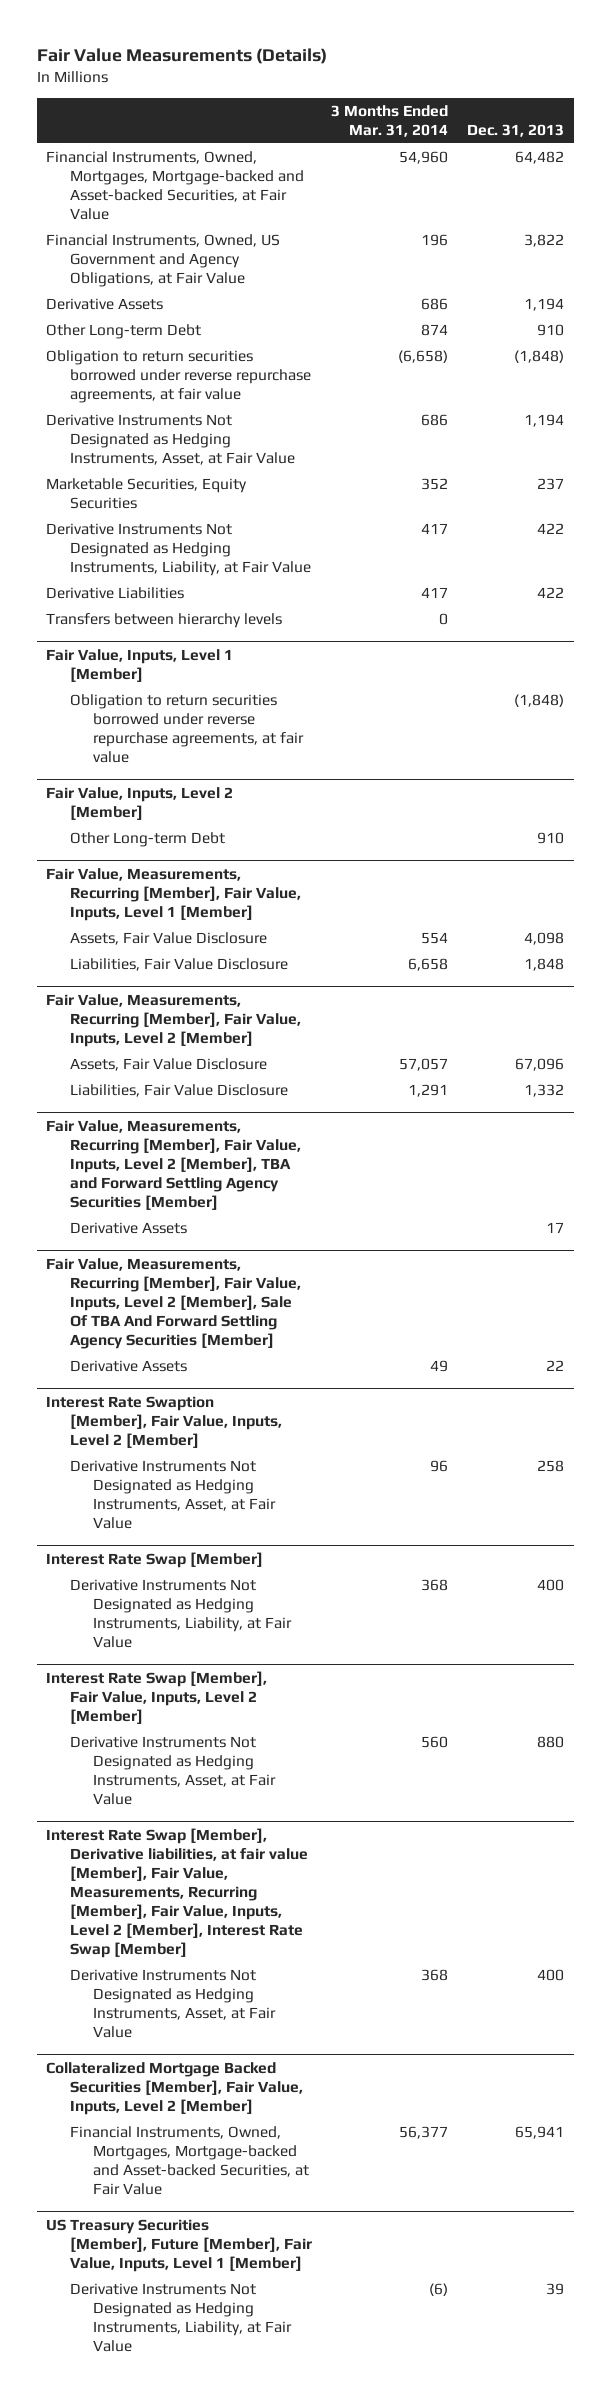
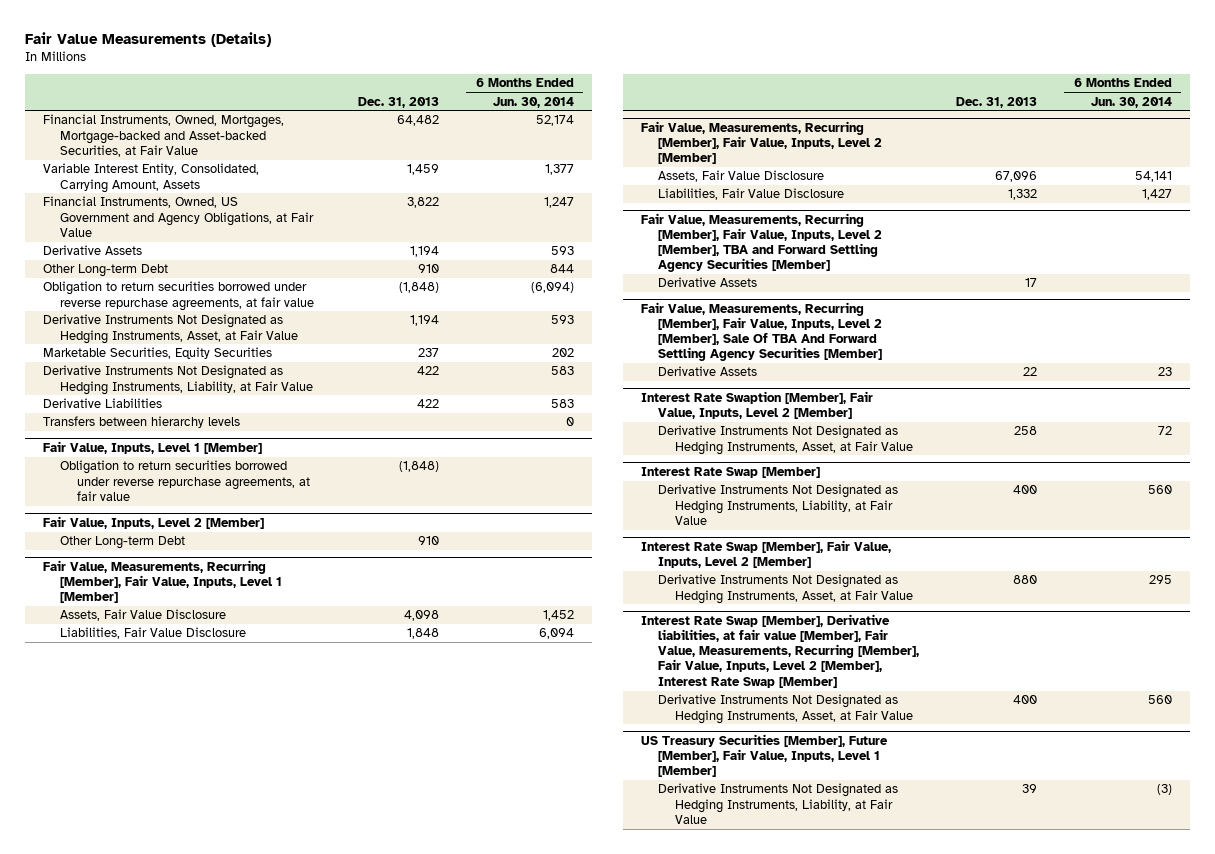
- | 3 Months Ended Mar. 31, 2014 | Dec. 31, 2013
+ | Dec. 31, 2013 | 6 Months Ended Jun. 30, 2014
+ Variable Interest Entity, Consolidated, Carrying Amount, Assets | 1,459 | 1,377
- Collateralized Mortgage Backed Securities [Member], Fair Value, Inputs, Level 2 [Member]
- Financial Instruments, Owned, Mortgages, Mortgage-backed and Asset-backed Securities, at Fair Value | 56,377 | 65,941

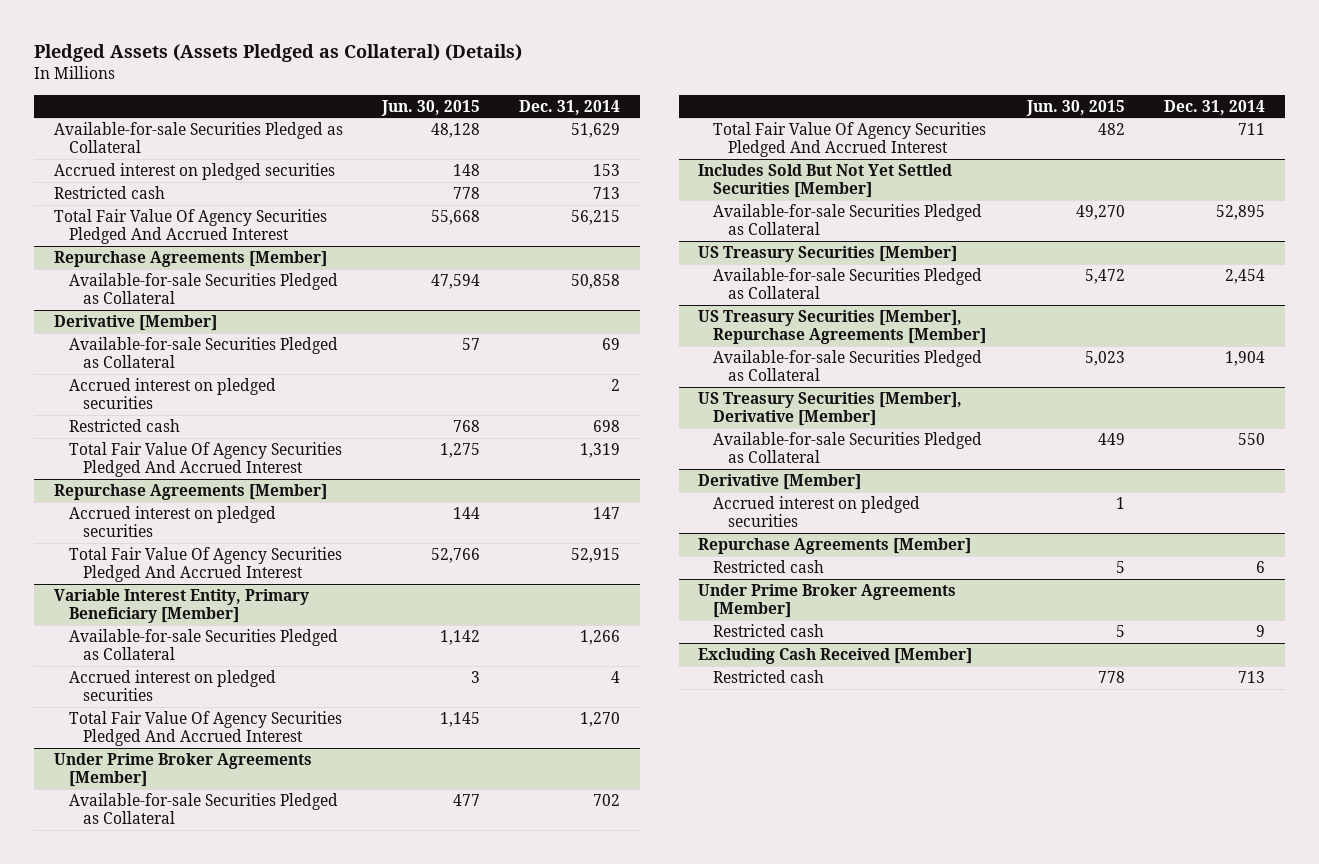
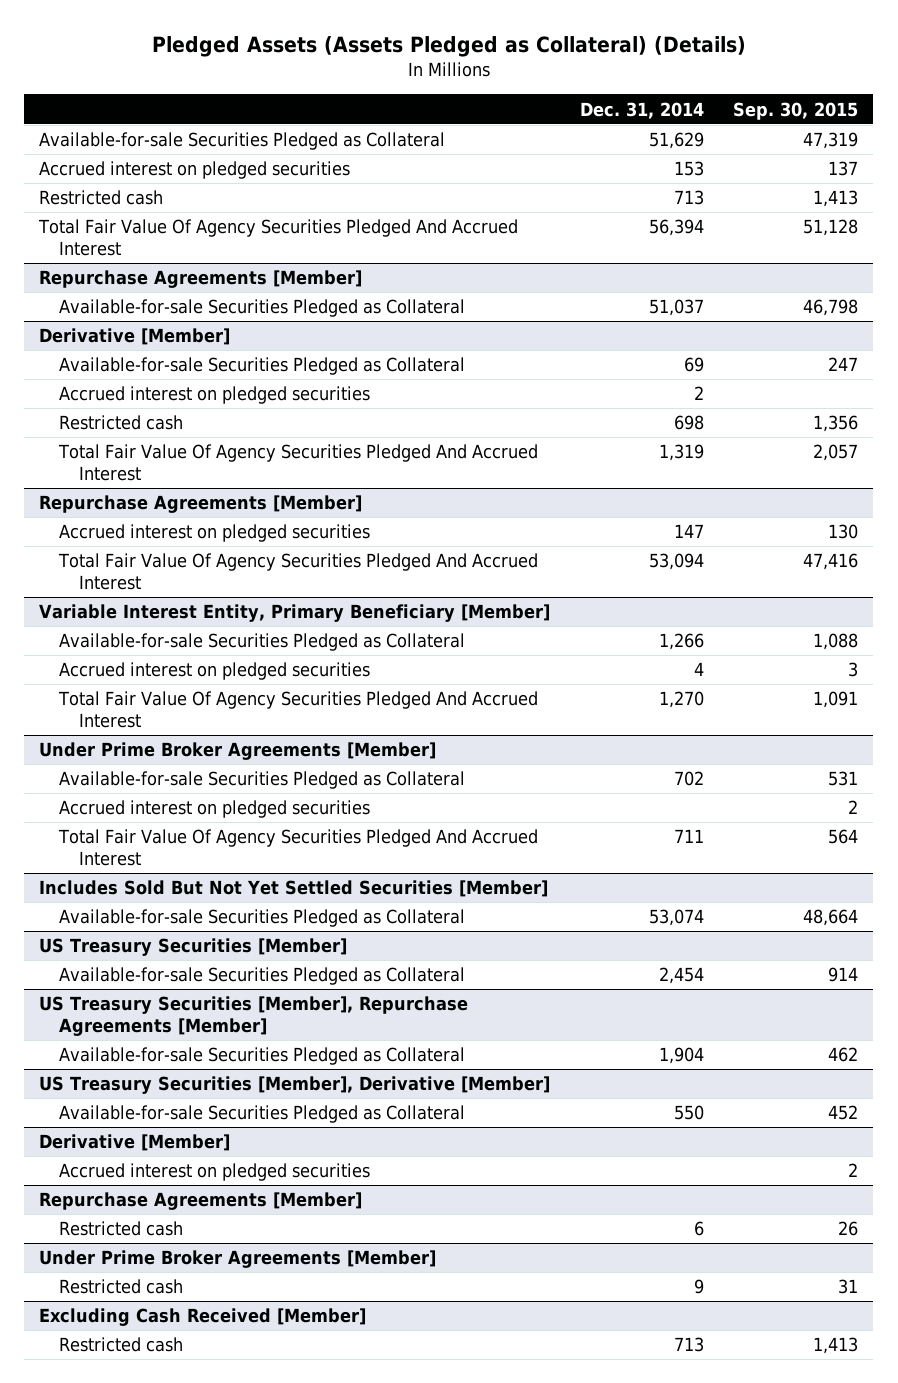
- | Jun. 30, 2015 | Dec. 31, 2014
+ | Dec. 31, 2014 | Sep. 30, 2015
- Total Fair Value Of Agency Securities Pledged And Accrued Interest | 55,668 | 56,215
+ Total Fair Value Of Agency Securities Pledged And Accrued Interest | 56,394 | 51,128
@ Repurchase Agreements [Member]
- Available-for-sale Securities Pledged as Collateral | 47,594 | 50,858
+ Available-for-sale Securities Pledged as Collateral | 51,037 | 46,798
- Total Fair Value Of Agency Securities Pledged And Accrued Interest | 52,766 | 52,915
+ Total Fair Value Of Agency Securities Pledged And Accrued Interest | 53,094 | 47,416
@ Under Prime Broker Agreements [Member]
+ Accrued interest on pledged securities | | 2
@ Includes Sold But Not Yet Settled Securities [Member]
- Available-for-sale Securities Pledged as Collateral | 49,270 | 52,895
+ Available-for-sale Securities Pledged as Collateral | 53,074 | 48,664

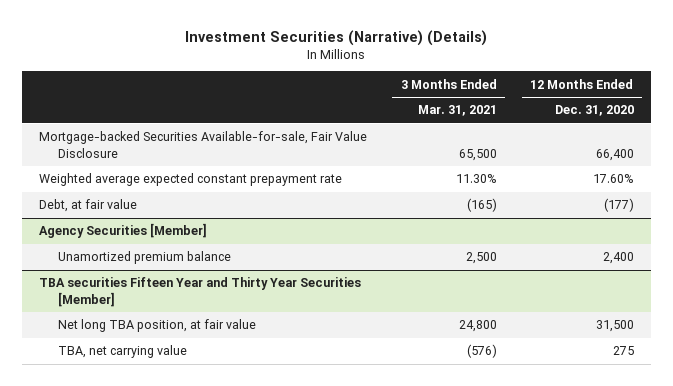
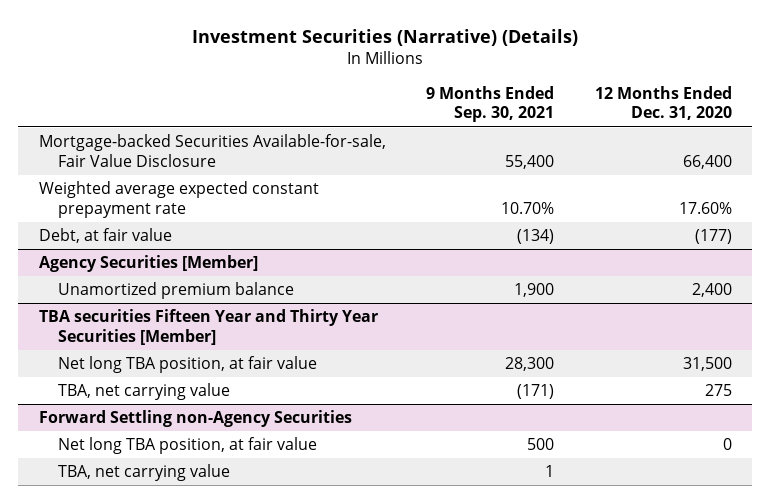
- | 3 Months Ended Mar. 31, 2021 | 12 Months Ended Dec. 31, 2020
+ | 9 Months Ended Sep. 30, 2021 | 12 Months Ended Dec. 31, 2020
+ Forward Settling non-Agency Securities
+ Net long TBA position, at fair value | 500 | 0
+ TBA, net carrying value | 1 |

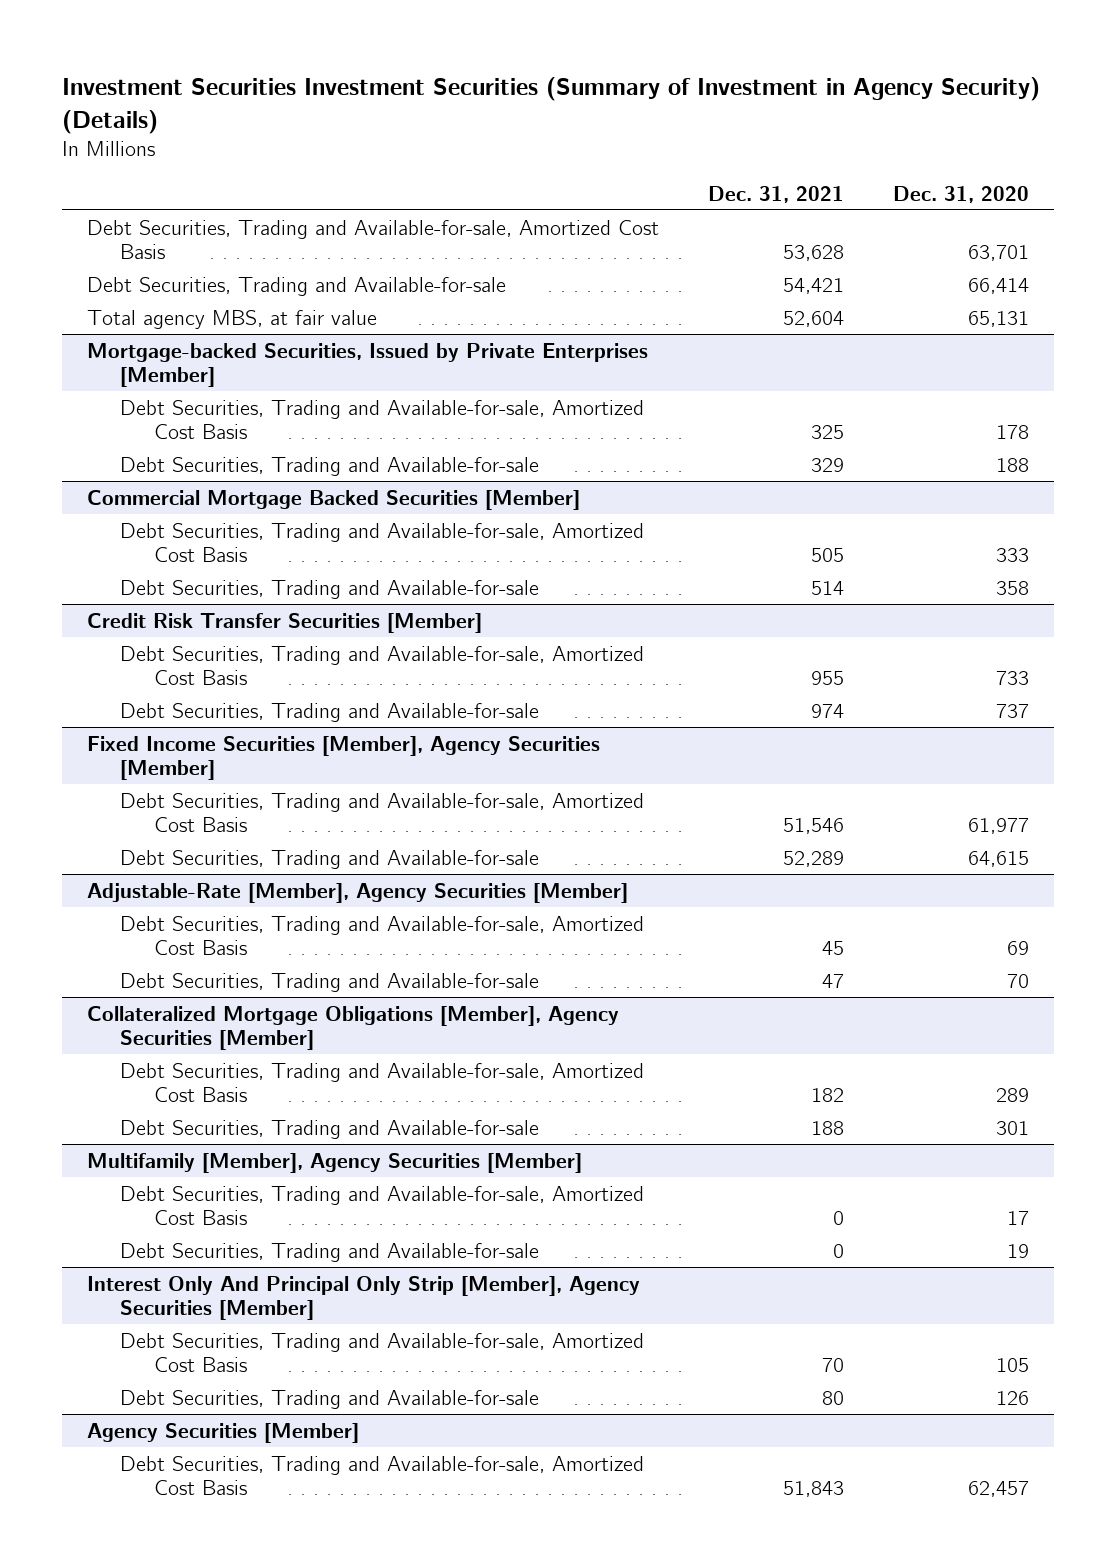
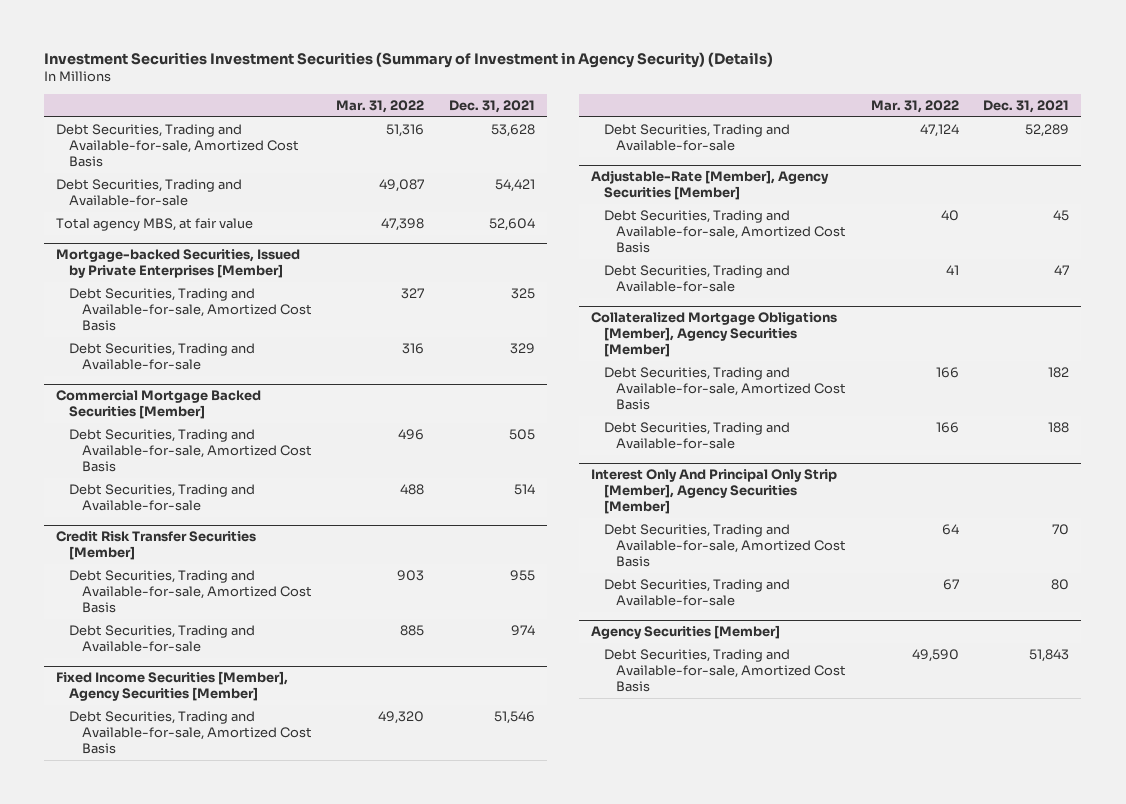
- | Dec. 31, 2021 | Dec. 31, 2020
+ | Mar. 31, 2022 | Dec. 31, 2021
- Multifamily [Member], Agency Securities [Member]
- Debt Securities, Trading and Available-for-sale, Amortized Cost Basis | 0 | 17
- Debt Securities, Trading and Available-for-sale | 0 | 19

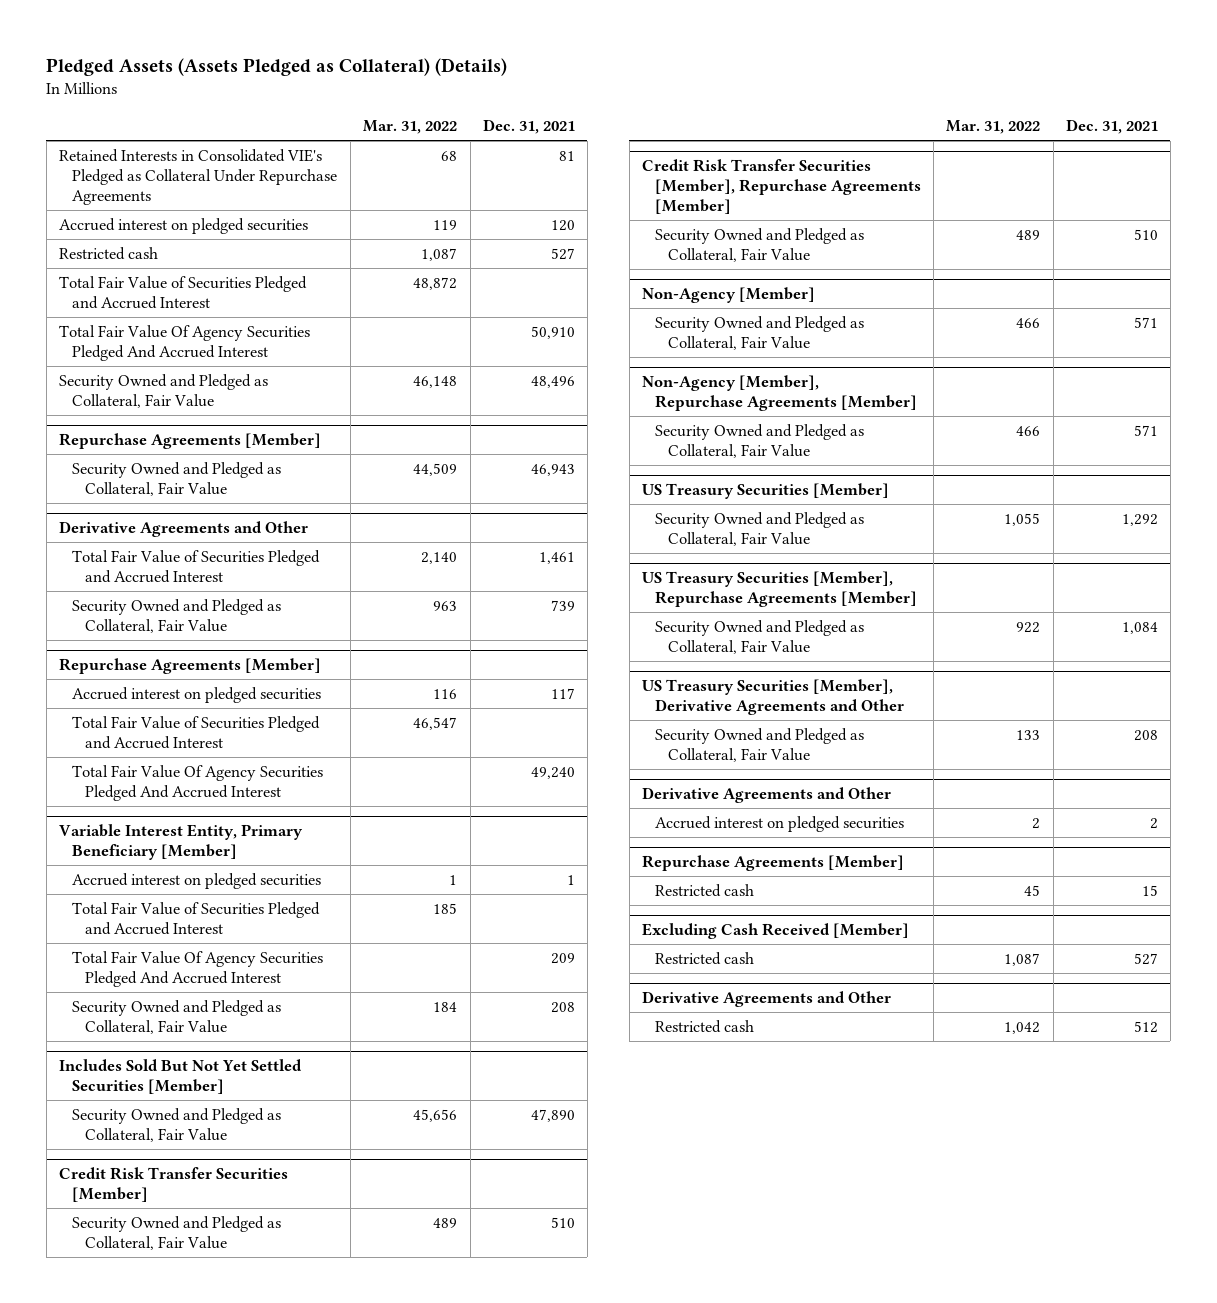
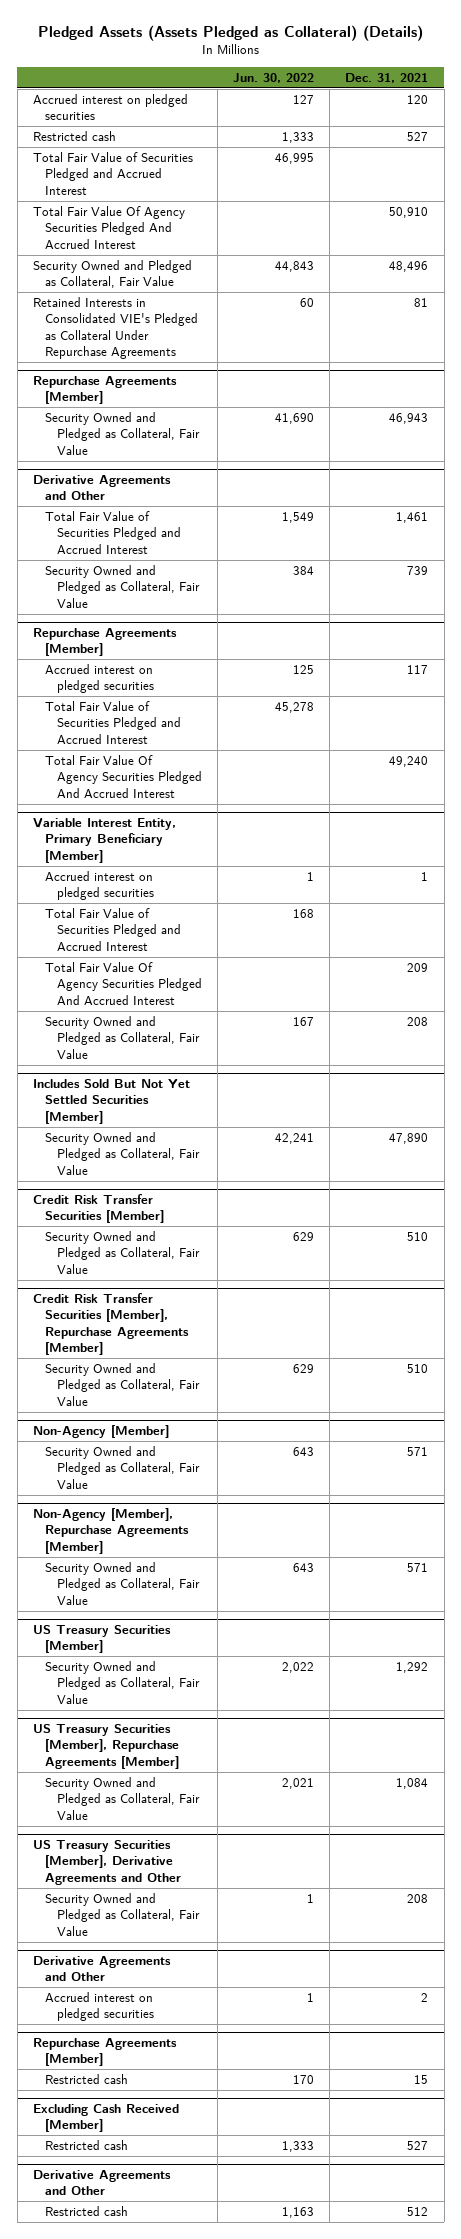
- | Mar. 31, 2022 | Dec. 31, 2021
+ | Jun. 30, 2022 | Dec. 31, 2021
moved down: Retained Interests in Consolidated VIE's Pledged as Collateral Under Repurchase Agreements | 60 | 81

